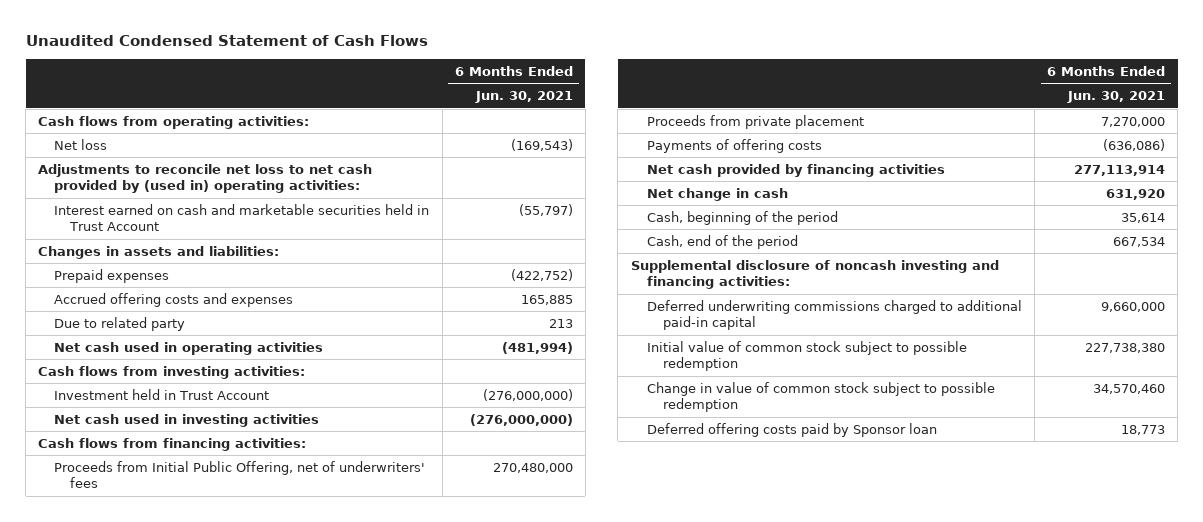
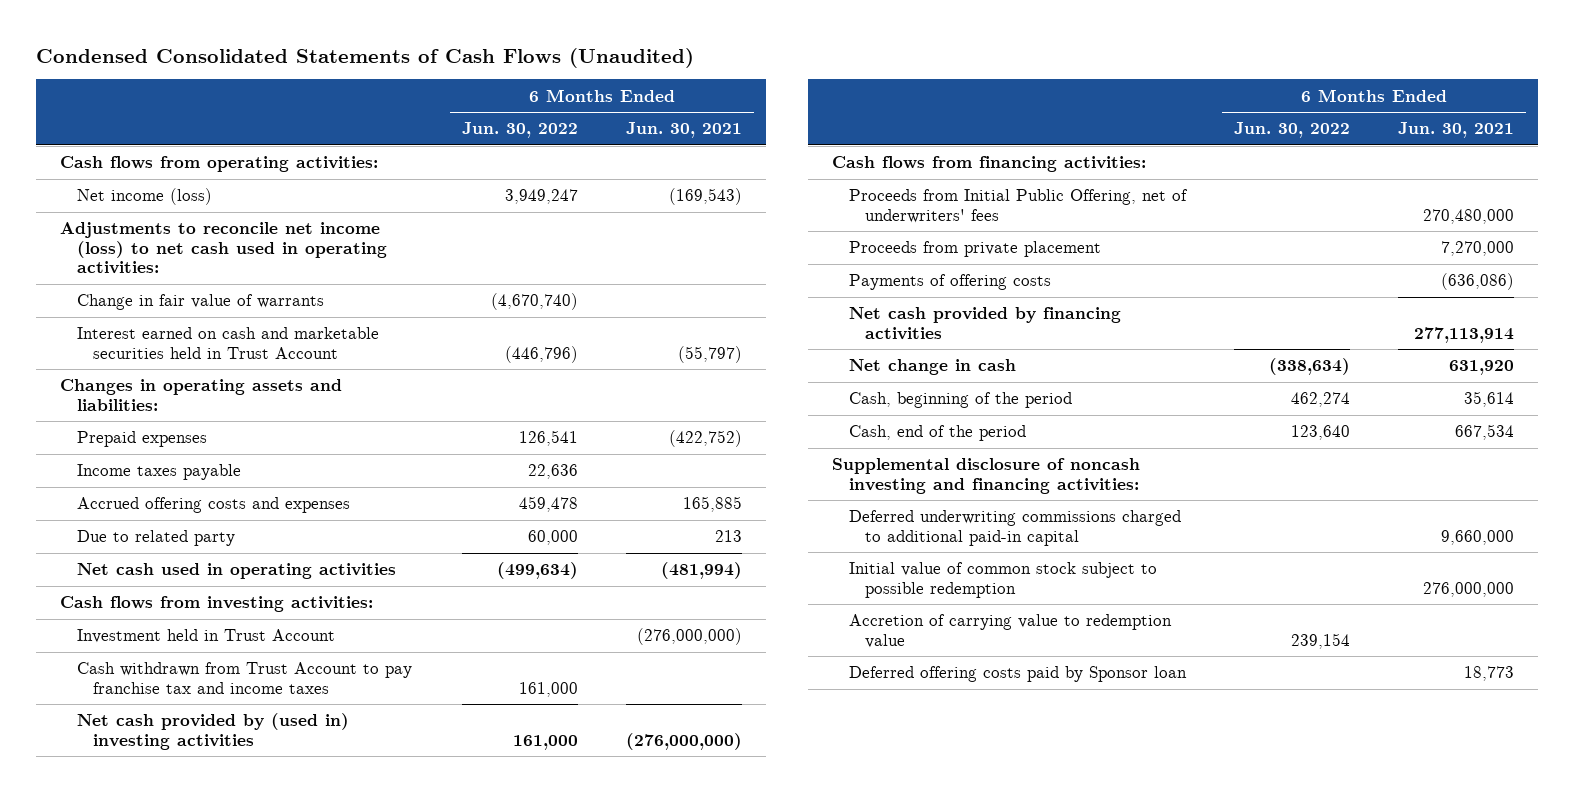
- Unaudited Condensed Statement of Cash Flows
+ Condensed Consolidated Statements of Cash Flows (Unaudited)
- | 6 Months Ended Jun. 30, 2021
+ | 6 Months Ended Jun. 30, 2022 | 6 Months Ended Jun. 30, 2021
- Net loss | (169,543)
- Adjustments to reconcile net loss to net cash provided by (used in) operating activities:
+ Net income (loss) | 3,949,247 | (169,543)
+ Adjustments to reconcile net income (loss) to net cash used in operating activities:
+ Change in fair value of warrants | (4,670,740) |
- Changes in assets and liabilities:
+ Changes in operating assets and liabilities:
+ Income taxes payable | 22,636 |
- Net cash used in investing activities | (276,000,000)
+ Cash withdrawn from Trust Account to pay franchise tax and income taxes | 161,000 |
+ Net cash provided by (used in) investing activities | 161,000 | (276,000,000)
- Initial value of common stock subject to possible redemption | 227,738,380
- Change in value of common stock subject to possible redemption | 34,570,460
+ Initial value of common stock subject to possible redemption | | 276,000,000
+ Accretion of carrying value to redemption value | 239,154 |

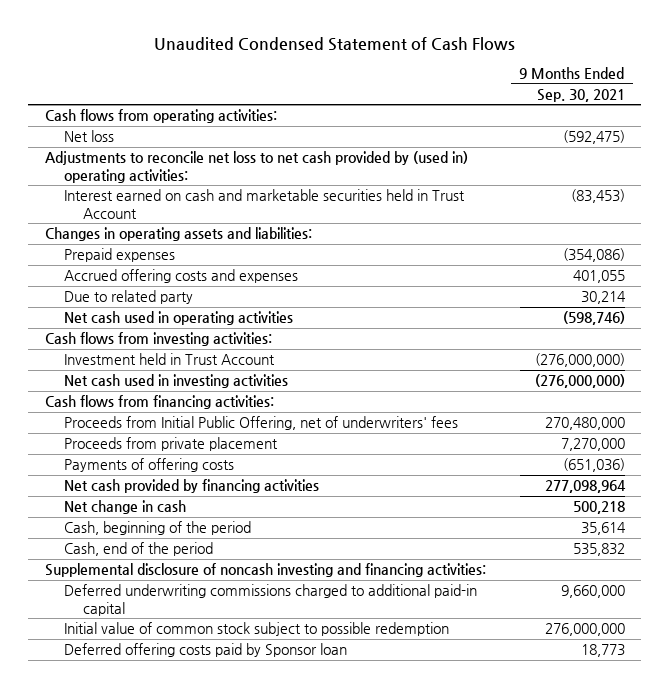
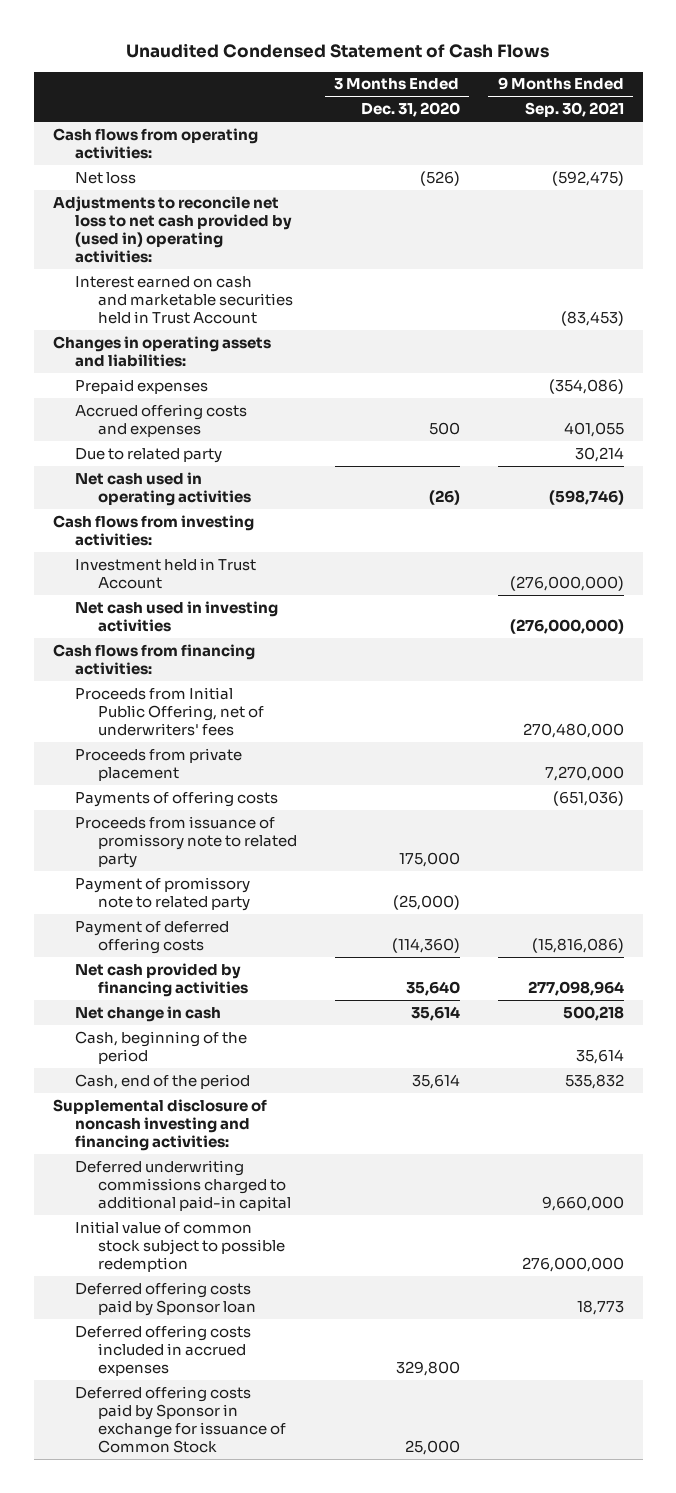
- | 9 Months Ended Sep. 30, 2021
+ | 3 Months Ended Dec. 31, 2020 | 9 Months Ended Sep. 30, 2021
+ Proceeds from issuance of promissory note to related party | 175,000 |
+ Payment of promissory note to related party | (25,000) |
+ Payment of deferred offering costs | (114,360) | (15,816,086)
+ Deferred offering costs included in accrued expenses | 329,800 |
+ Deferred offering costs paid by Sponsor in exchange for issuance of Common Stock | 25,000 |

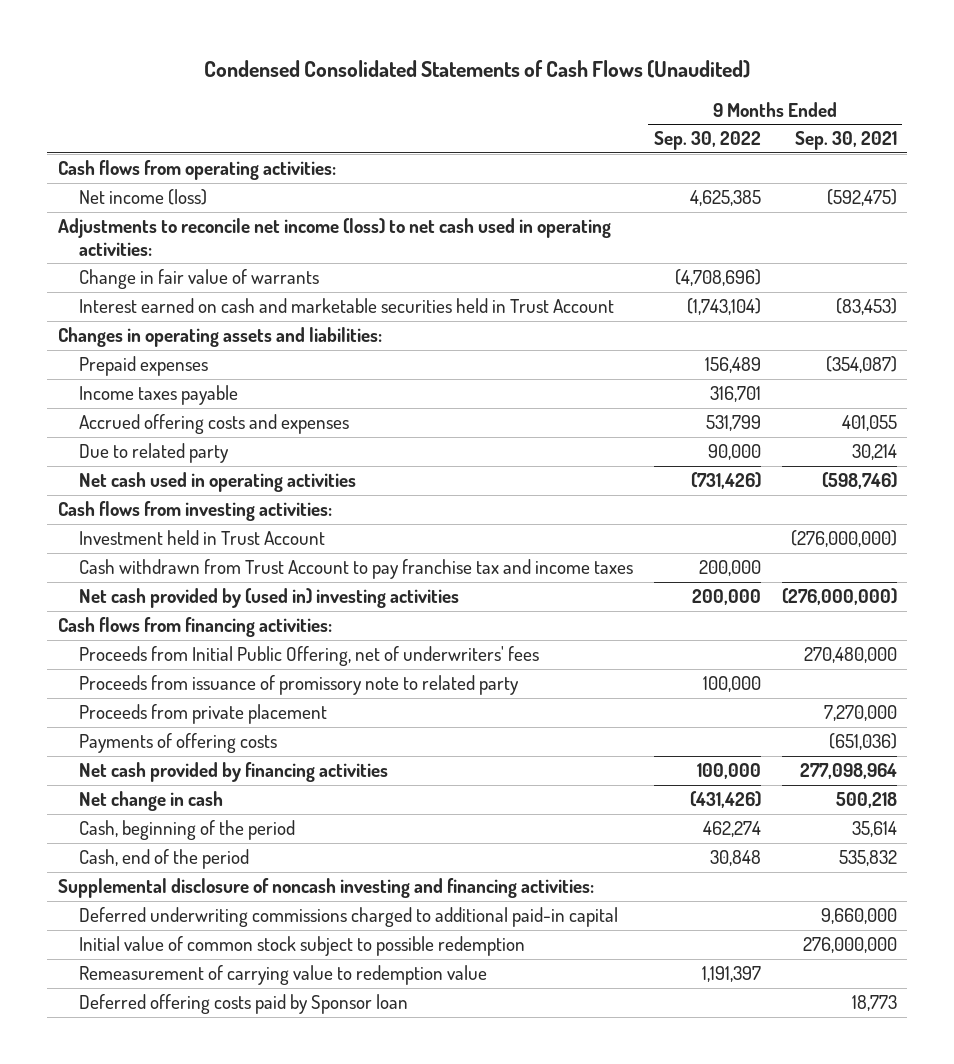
- Unaudited Condensed Statement of Cash Flows
+ Condensed Consolidated Statements of Cash Flows (Unaudited)
- | 3 Months Ended Dec. 31, 2020 | 9 Months Ended Sep. 30, 2021
+ | 9 Months Ended Sep. 30, 2022 | 9 Months Ended Sep. 30, 2021
- Net loss | (526) | (592,475)
- Adjustments to reconcile net loss to net cash provided by (used in) operating activities:
+ Net income (loss) | 4,625,385 | (592,475)
+ Adjustments to reconcile net income (loss) to net cash used in operating activities:
+ Change in fair value of warrants | (4,708,696) |
- Prepaid expenses | | (354,086)
+ Prepaid expenses | 156,489 | (354,087)
+ Income taxes payable | 316,701 |
- Net cash used in investing activities | | (276,000,000)
+ Cash withdrawn from Trust Account to pay franchise tax and income taxes | 200,000 |
+ Net cash provided by (used in) investing activities | 200,000 | (276,000,000)
moved up: Proceeds from issuance of promissory note to related party | 100,000 |
- Payment of promissory note to related party | (25,000) |
- Payment of deferred offering costs | (114,360) | (15,816,086)
+ Remeasurement of carrying value to redemption value | 1,191,397 |
- Deferred offering costs included in accrued expenses | 329,800 |
- Deferred offering costs paid by Sponsor in exchange for issuance of Common Stock | 25,000 |

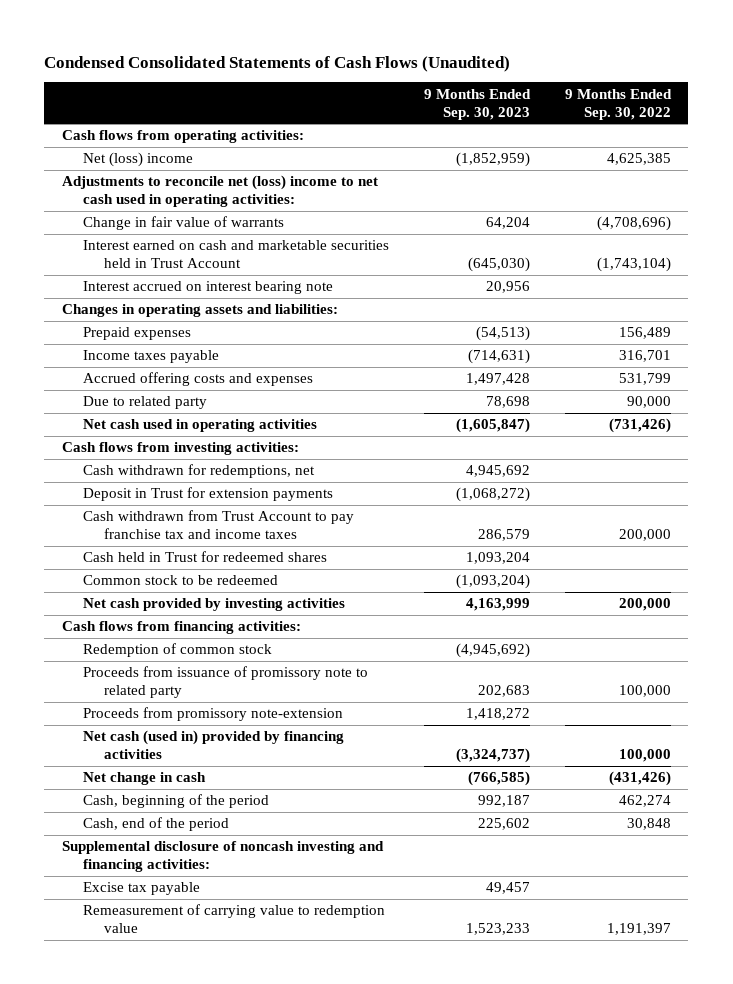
- | 9 Months Ended Sep. 30, 2022 | 9 Months Ended Sep. 30, 2021
+ | 9 Months Ended Sep. 30, 2023 | 9 Months Ended Sep. 30, 2022
- Net income (loss) | 4,625,385 | (592,475)
- Adjustments to reconcile net income (loss) to net cash used in operating activities:
+ Net (loss) income | (1,852,959) | 4,625,385
+ Adjustments to reconcile net (loss) income to net cash used in operating activities:
+ Interest accrued on interest bearing note | 20,956 |
- Investment held in Trust Account | | (276,000,000)
+ Cash withdrawn for redemptions, net | 4,945,692 |
+ Deposit in Trust for extension payments | (1,068,272) |
- Net cash provided by (used in) investing activities | 200,000 | (276,000,000)
+ Cash held in Trust for redeemed shares | 1,093,204 |
+ Common stock to be redeemed | (1,093,204) |
+ Net cash provided by investing activities | 4,163,999 | 200,000
- Proceeds from Initial Public Offering, net of underwriters' fees | | 270,480,000
+ Redemption of common stock | (4,945,692) |
- Proceeds from private placement | | 7,270,000
- Payments of offering costs | | (651,036)
- Net cash provided by financing activities | 100,000 | 277,098,964
+ Proceeds from promissory note-extension | 1,418,272 |
+ Net cash (used in) provided by financing activities | (3,324,737) | 100,000
- Deferred underwriting commissions charged to additional paid-in capital | | 9,660,000
- Initial value of common stock subject to possible redemption | | 276,000,000
+ Excise tax payable | 49,457 |
- Deferred offering costs paid by Sponsor loan | | 18,773

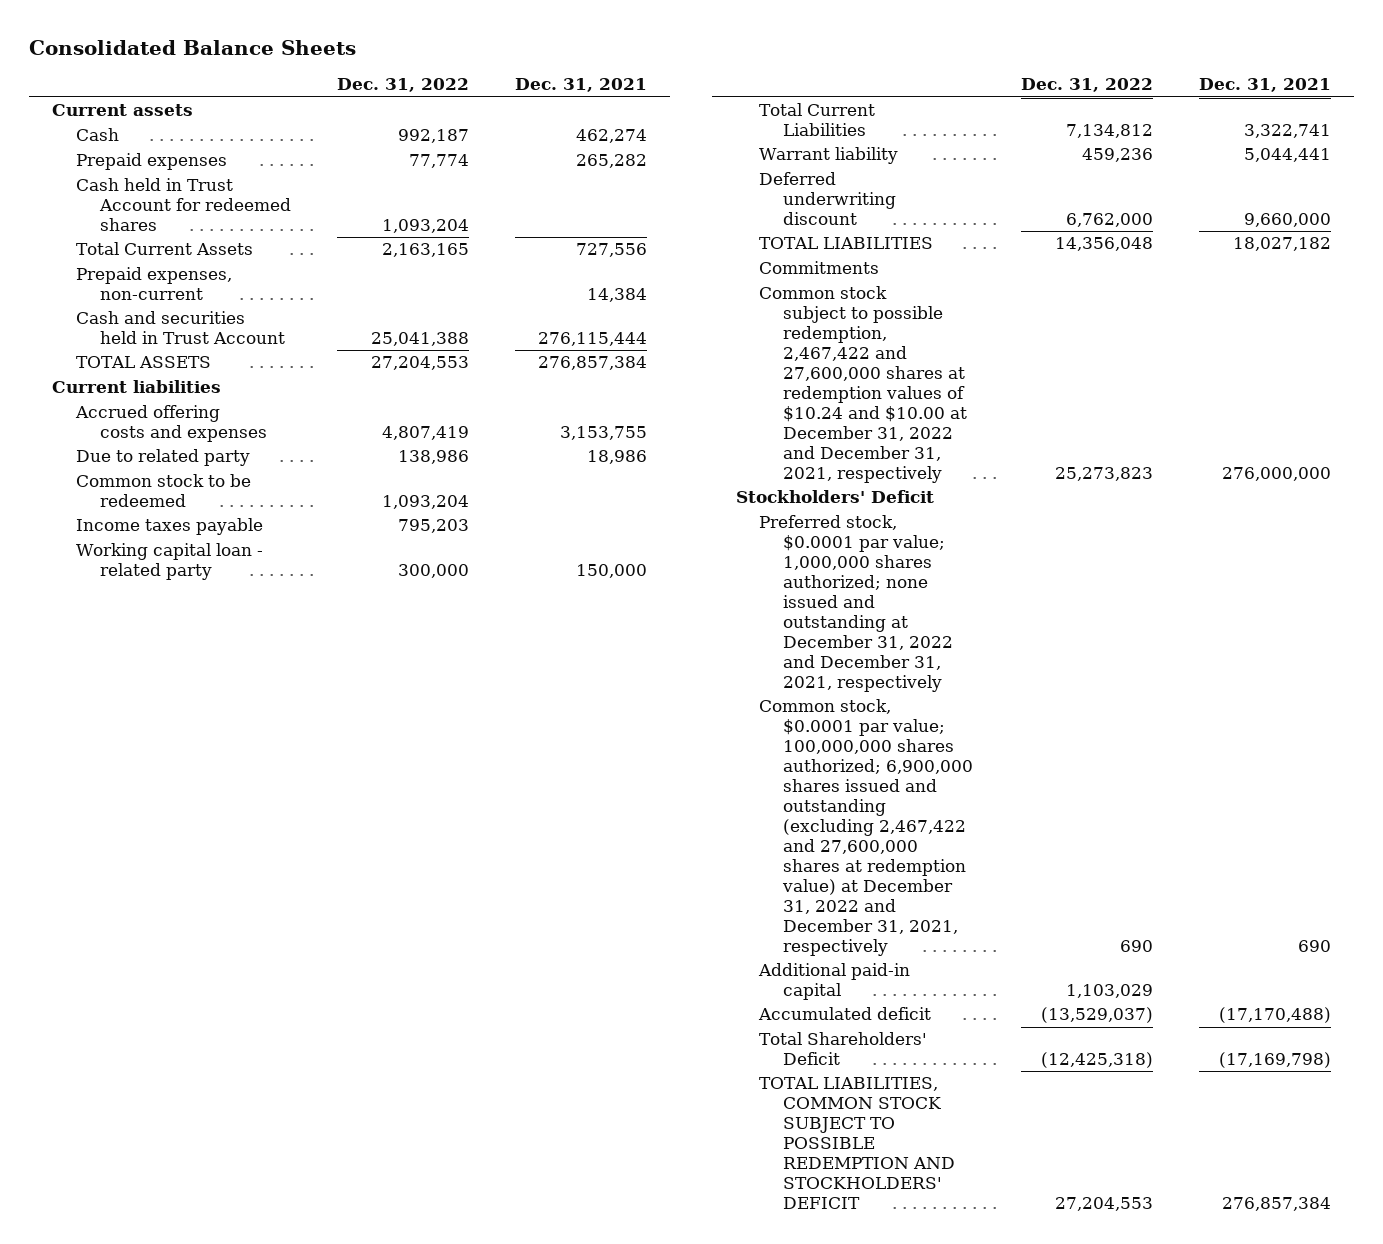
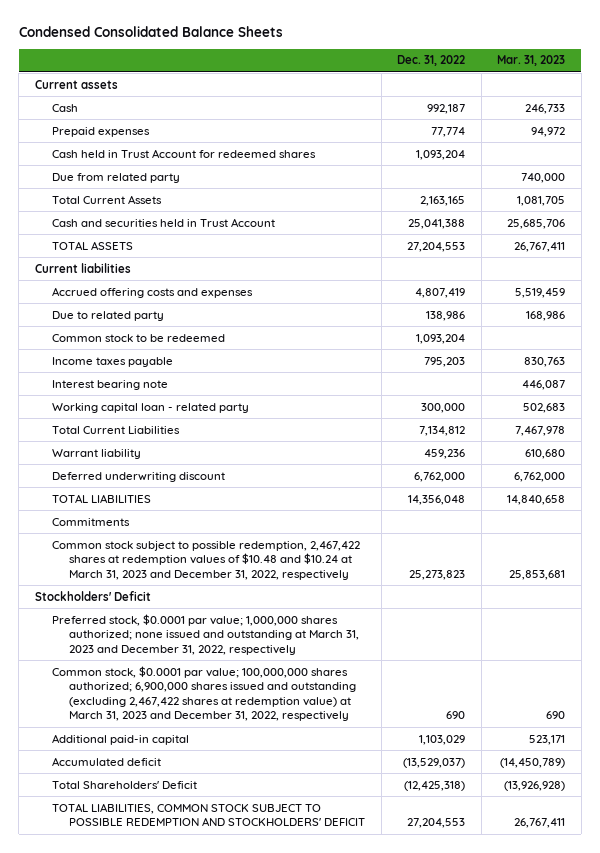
- Consolidated Balance Sheets
+ Condensed Consolidated Balance Sheets
- | Dec. 31, 2022 | Dec. 31, 2021
+ | Dec. 31, 2022 | Mar. 31, 2023
+ Due from related party | | 740,000
- Prepaid expenses, non-current | | 14,384
+ Interest bearing note | | 446,087
- Common stock subject to possible redemption, 2,467,422 and 27,600,000 shares at redemption values of $10.24 and $10.00 at December 31, 2022 and December 31, 2021, respectively | 25,273,823 | 276,000,000
+ Common stock subject to possible redemption, 2,467,422 shares at redemption values of $10.48 and $10.24 at March 31, 2023 and December 31, 2022, respectively | 25,273,823 | 25,853,681
- Preferred stock, $0.0001 par value; 1,000,000 shares authorized; none issued and outstanding at December 31, 2022 and December 31, 2021, respectively
- Common stock, $0.0001 par value; 100,000,000 shares authorized; 6,900,000 shares issued and outstanding (excluding 2,467,422 and 27,600,000 shares at redemption value) at December 31, 2022 and December 31, 2021, respectively | 690 | 690
+ Preferred stock, $0.0001 par value; 1,000,000 shares authorized; none issued and outstanding at March 31, 2023 and December 31, 2022, respectively
+ Common stock, $0.0001 par value; 100,000,000 shares authorized; 6,900,000 shares issued and outstanding (excluding 2,467,422 shares at redemption value) at March 31, 2023 and December 31, 2022, respectively | 690 | 690

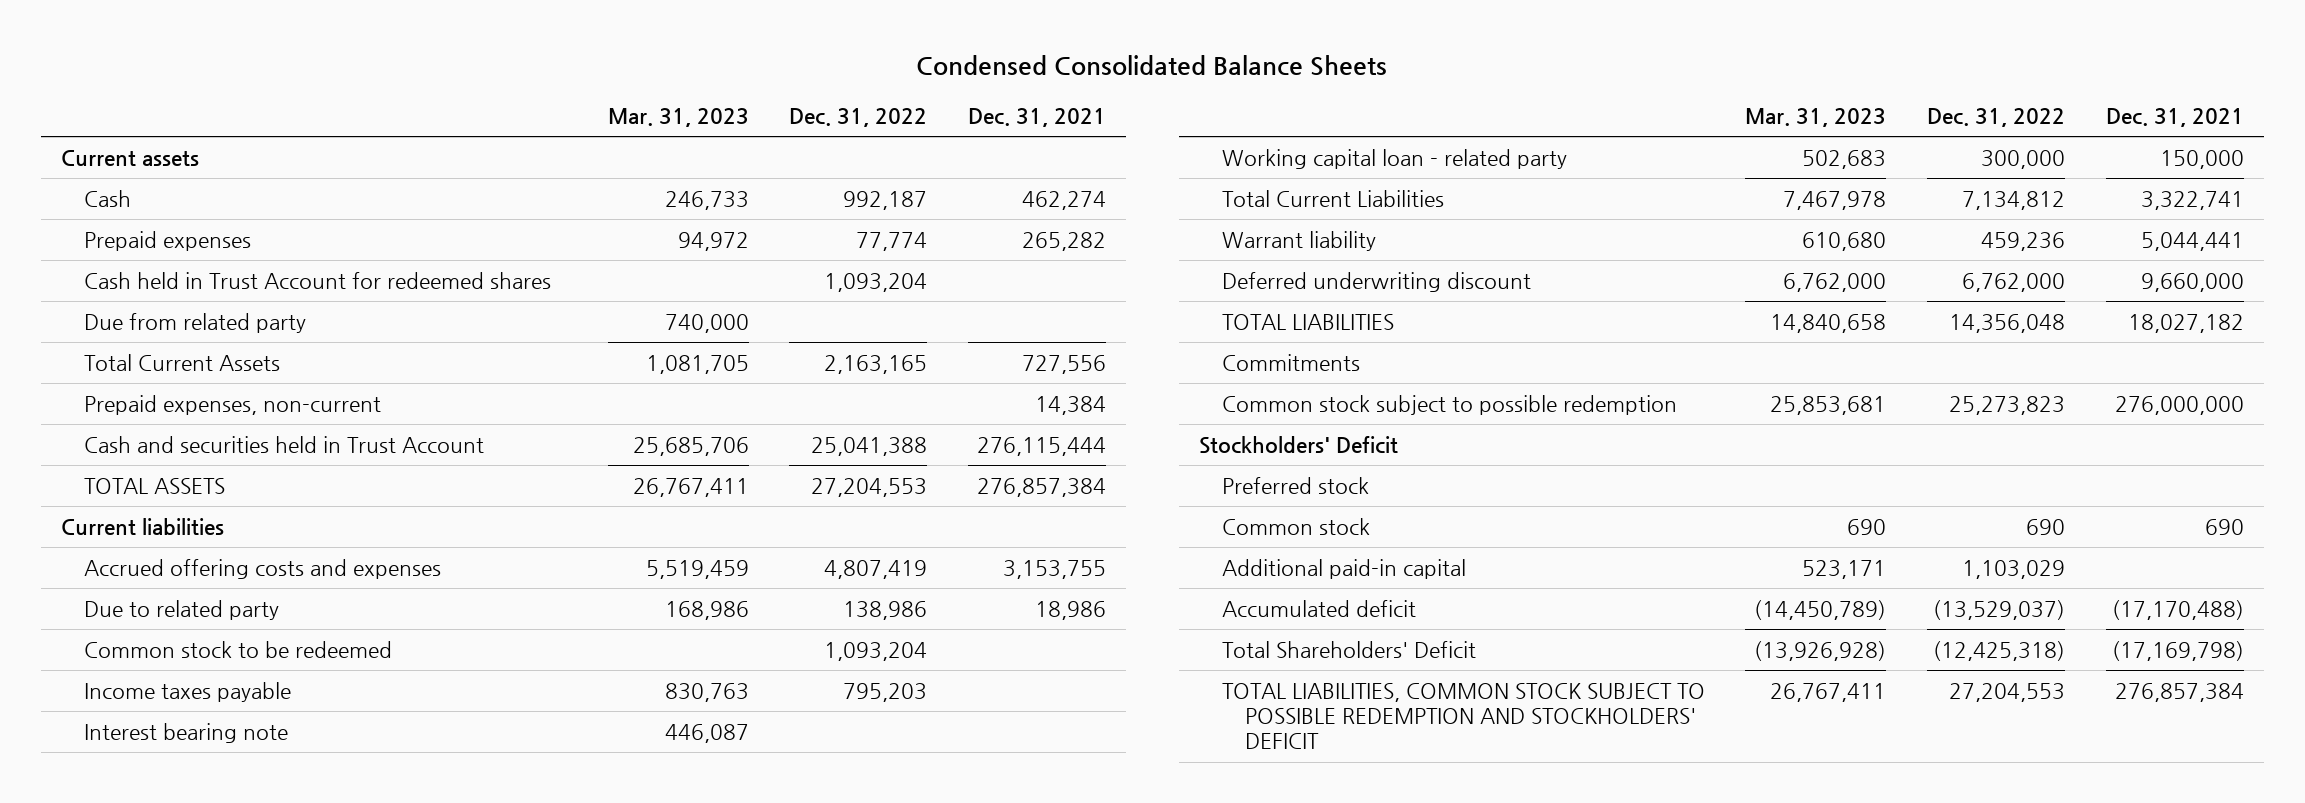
- | Dec. 31, 2022 | Mar. 31, 2023
+ | Mar. 31, 2023 | Dec. 31, 2022 | Dec. 31, 2021
+ Prepaid expenses, non-current | | | 14,384
- Common stock subject to possible redemption, 2,467,422 shares at redemption values of $10.48 and $10.24 at March 31, 2023 and December 31, 2022, respectively | 25,273,823 | 25,853,681
+ Common stock subject to possible redemption | 25,853,681 | 25,273,823 | 276,000,000
- Preferred stock, $0.0001 par value; 1,000,000 shares authorized; none issued and outstanding at March 31, 2023 and December 31, 2022, respectively
- Common stock, $0.0001 par value; 100,000,000 shares authorized; 6,900,000 shares issued and outstanding (excluding 2,467,422 shares at redemption value) at March 31, 2023 and December 31, 2022, respectively | 690 | 690
+ Preferred stock
+ Common stock | 690 | 690 | 690

